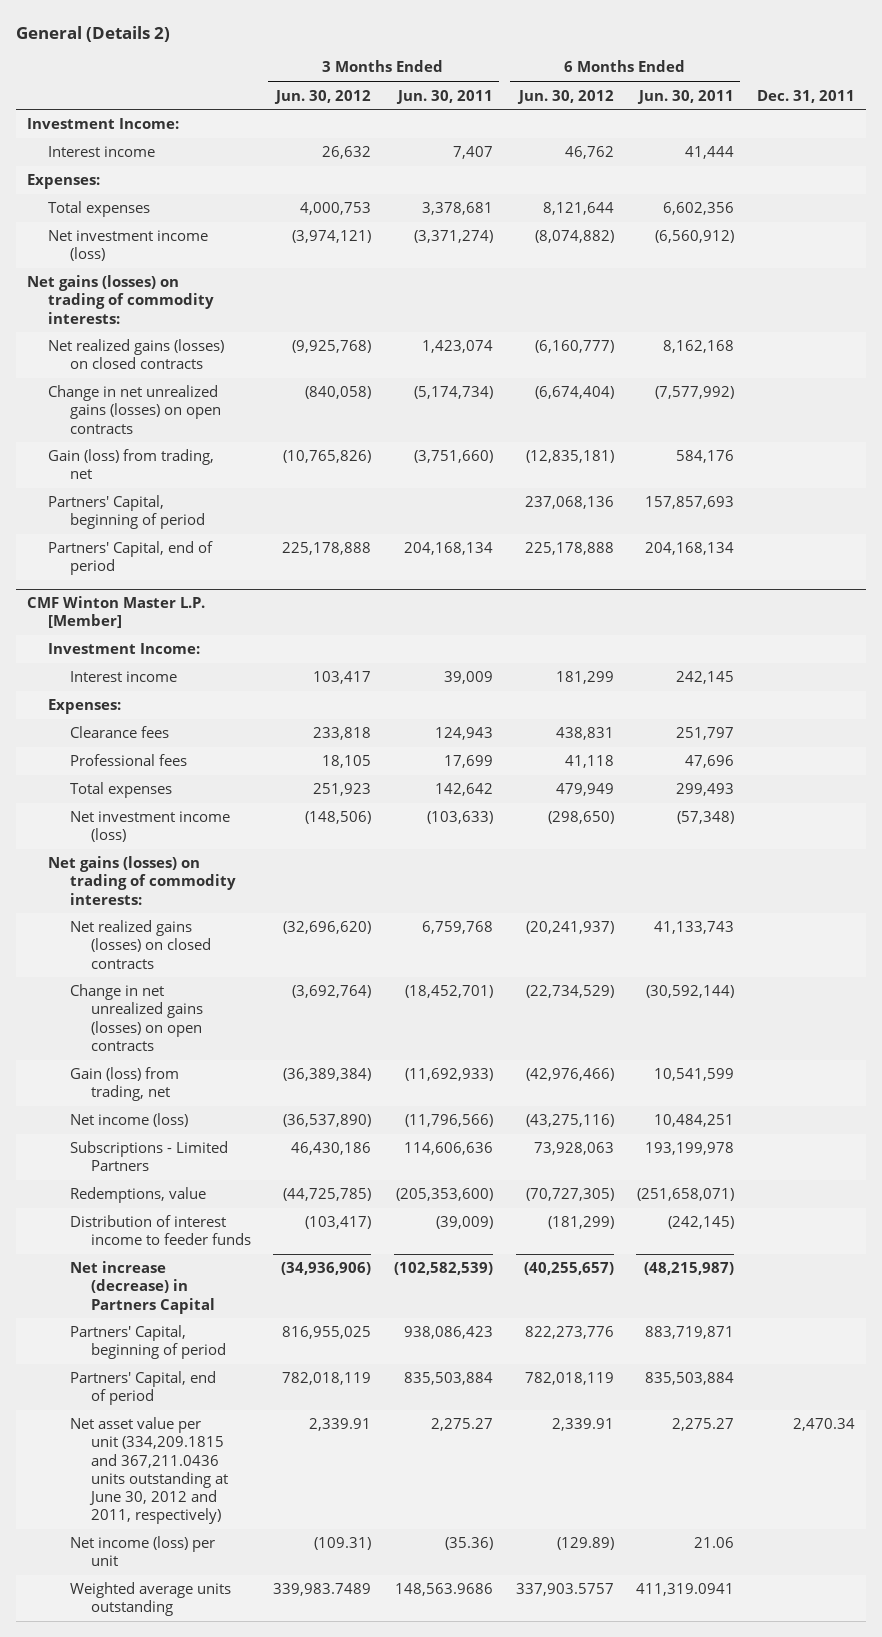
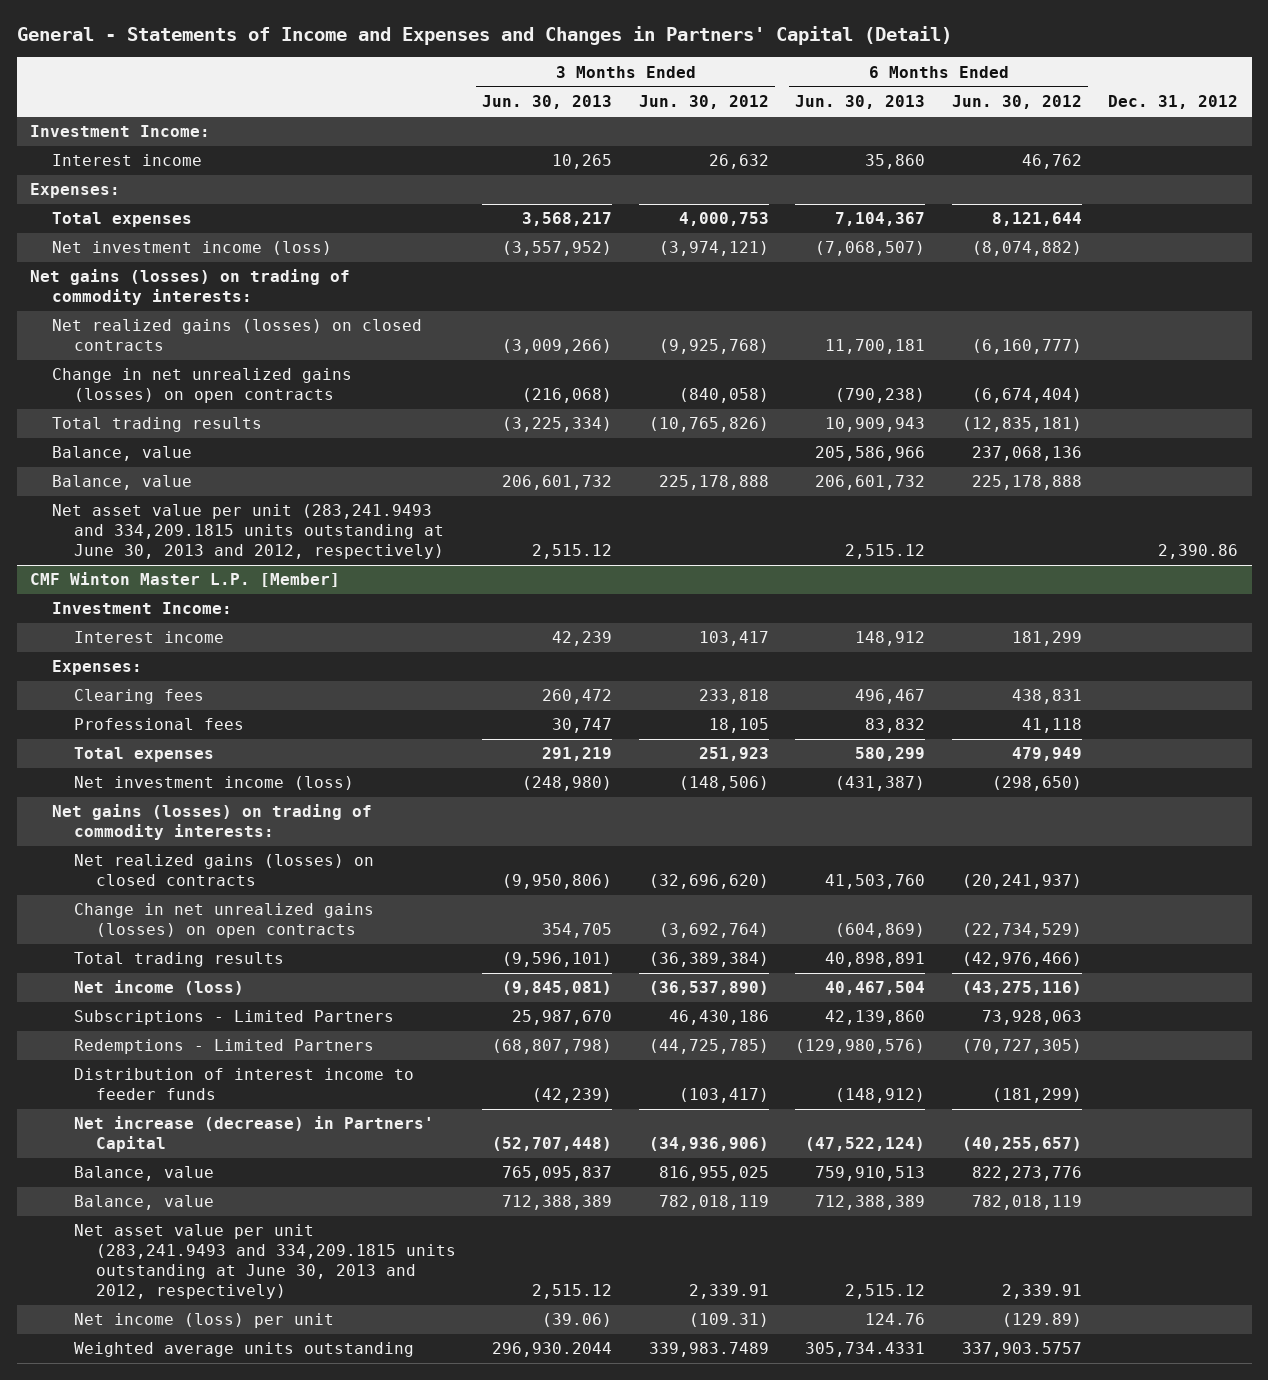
- General (Details 2)
+ General - Statements of Income and Expenses and Changes in Partners' Capital (Detail)
- | 3 Months Ended Jun. 30, 2012 | 3 Months Ended Jun. 30, 2011 | 6 Months Ended Jun. 30, 2012 | 6 Months Ended Jun. 30, 2011 | Dec. 31, 2011
+ | 3 Months Ended Jun. 30, 2013 | 3 Months Ended Jun. 30, 2012 | 6 Months Ended Jun. 30, 2013 | 6 Months Ended Jun. 30, 2012 | Dec. 31, 2012
- Gain (loss) from trading, net | (10,765,826) | (3,751,660) | (12,835,181) | 584,176 |
- Partners' Capital, beginning of period | | | 237,068,136 | 157,857,693 |
- Partners' Capital, end of period | 225,178,888 | 204,168,134 | 225,178,888 | 204,168,134 |
+ Total trading results | (3,225,334) | (10,765,826) | 10,909,943 | (12,835,181) |
+ Balance, value | | | 205,586,966 | 237,068,136 |
+ Balance, value | 206,601,732 | 225,178,888 | 206,601,732 | 225,178,888 |
+ Net asset value per unit (283,241.9493 and 334,209.1815 units outstanding at June 30, 2013 and 2012, respectively) | 2,515.12 | | 2,515.12 | | 2,390.86
@ CMF Winton Master L.P. [Member]
- Clearance fees | 233,818 | 124,943 | 438,831 | 251,797 |
+ Clearing fees | 260,472 | 233,818 | 496,467 | 438,831 |
- Gain (loss) from trading, net | (36,389,384) | (11,692,933) | (42,976,466) | 10,541,599 |
+ Total trading results | (9,596,101) | (36,389,384) | 40,898,891 | (42,976,466) |
- Redemptions, value | (44,725,785) | (205,353,600) | (70,727,305) | (251,658,071) |
+ Redemptions - Limited Partners | (68,807,798) | (44,725,785) | (129,980,576) | (70,727,305) |
- Net increase (decrease) in Partners Capital | (34,936,906) | (102,582,539) | (40,255,657) | (48,215,987) |
- Partners' Capital, beginning of period | 816,955,025 | 938,086,423 | 822,273,776 | 883,719,871 |
- Partners' Capital, end of period | 782,018,119 | 835,503,884 | 782,018,119 | 835,503,884 |
- Net asset value per unit (334,209.1815 and 367,211.0436 units outstanding at June 30, 2012 and 2011, respectively) | 2,339.91 | 2,275.27 | 2,339.91 | 2,275.27 | 2,470.34
+ Net increase (decrease) in Partners' Capital | (52,707,448) | (34,936,906) | (47,522,124) | (40,255,657) |
+ Balance, value | 765,095,837 | 816,955,025 | 759,910,513 | 822,273,776 |
+ Balance, value | 712,388,389 | 782,018,119 | 712,388,389 | 782,018,119 |
+ Net asset value per unit (283,241.9493 and 334,209.1815 units outstanding at June 30, 2013 and 2012, respectively) | 2,515.12 | 2,339.91 | 2,515.12 | 2,339.91 |

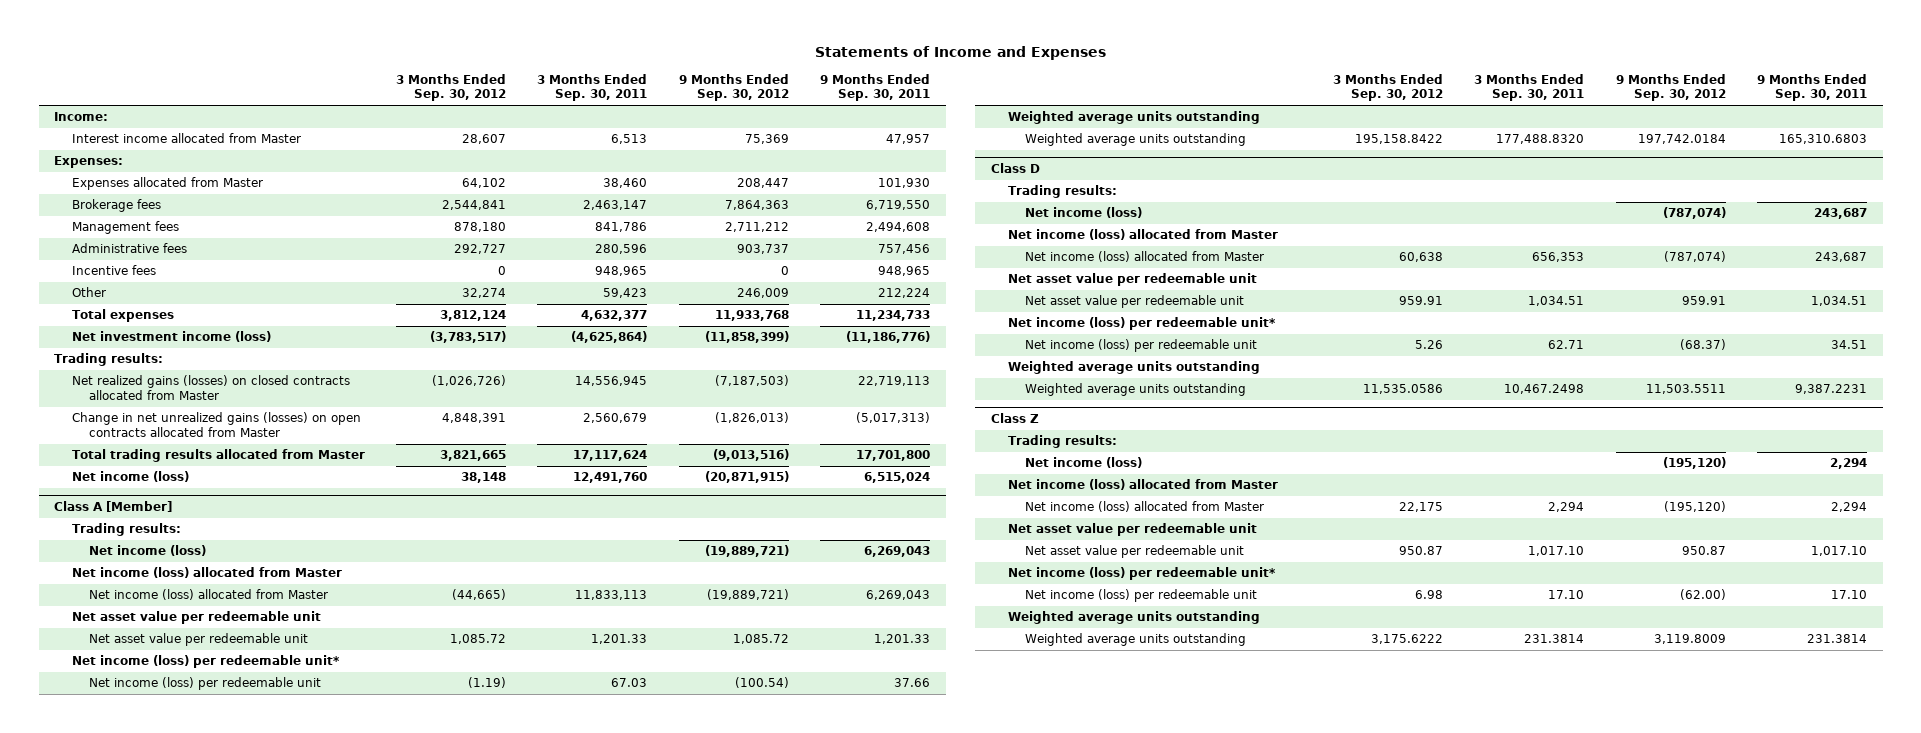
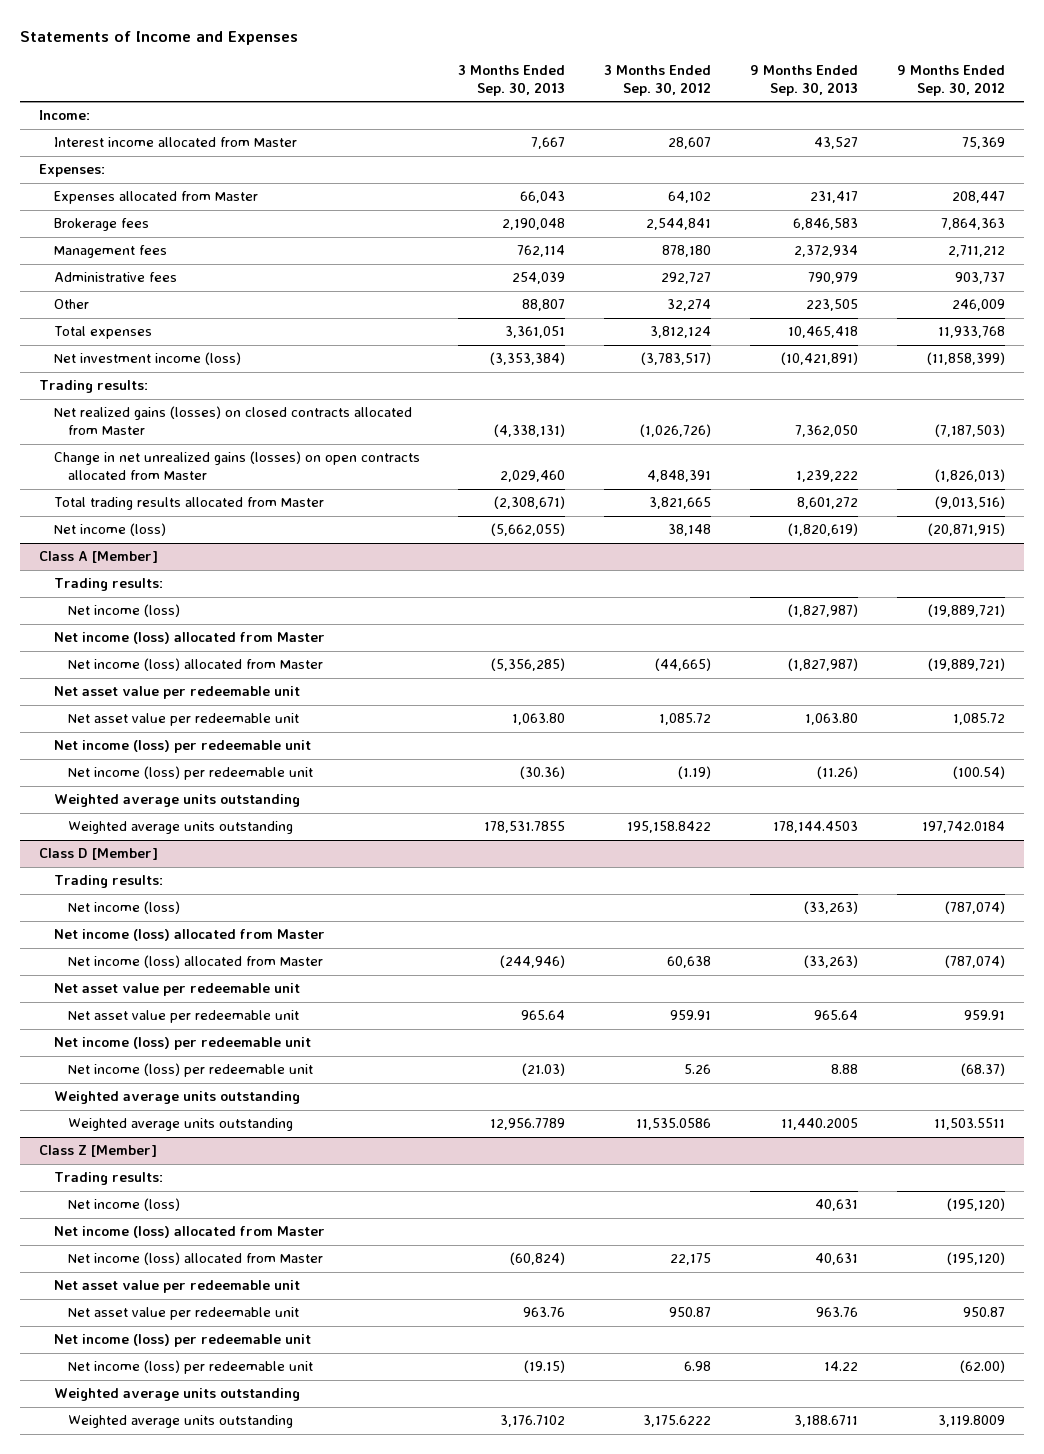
- | 3 Months Ended Sep. 30, 2012 | 3 Months Ended Sep. 30, 2011 | 9 Months Ended Sep. 30, 2012 | 9 Months Ended Sep. 30, 2011
+ | 3 Months Ended Sep. 30, 2013 | 3 Months Ended Sep. 30, 2012 | 9 Months Ended Sep. 30, 2013 | 9 Months Ended Sep. 30, 2012
- Incentive fees | 0 | 948,965 | 0 | 948,965
@ Class A [Member]
- Net income (loss) per redeemable unit*
+ Net income (loss) per redeemable unit
- Class D
+ Class D [Member]
- Net income (loss) per redeemable unit*
+ Net income (loss) per redeemable unit
- Class Z
+ Class Z [Member]
- Net income (loss) per redeemable unit*
+ Net income (loss) per redeemable unit

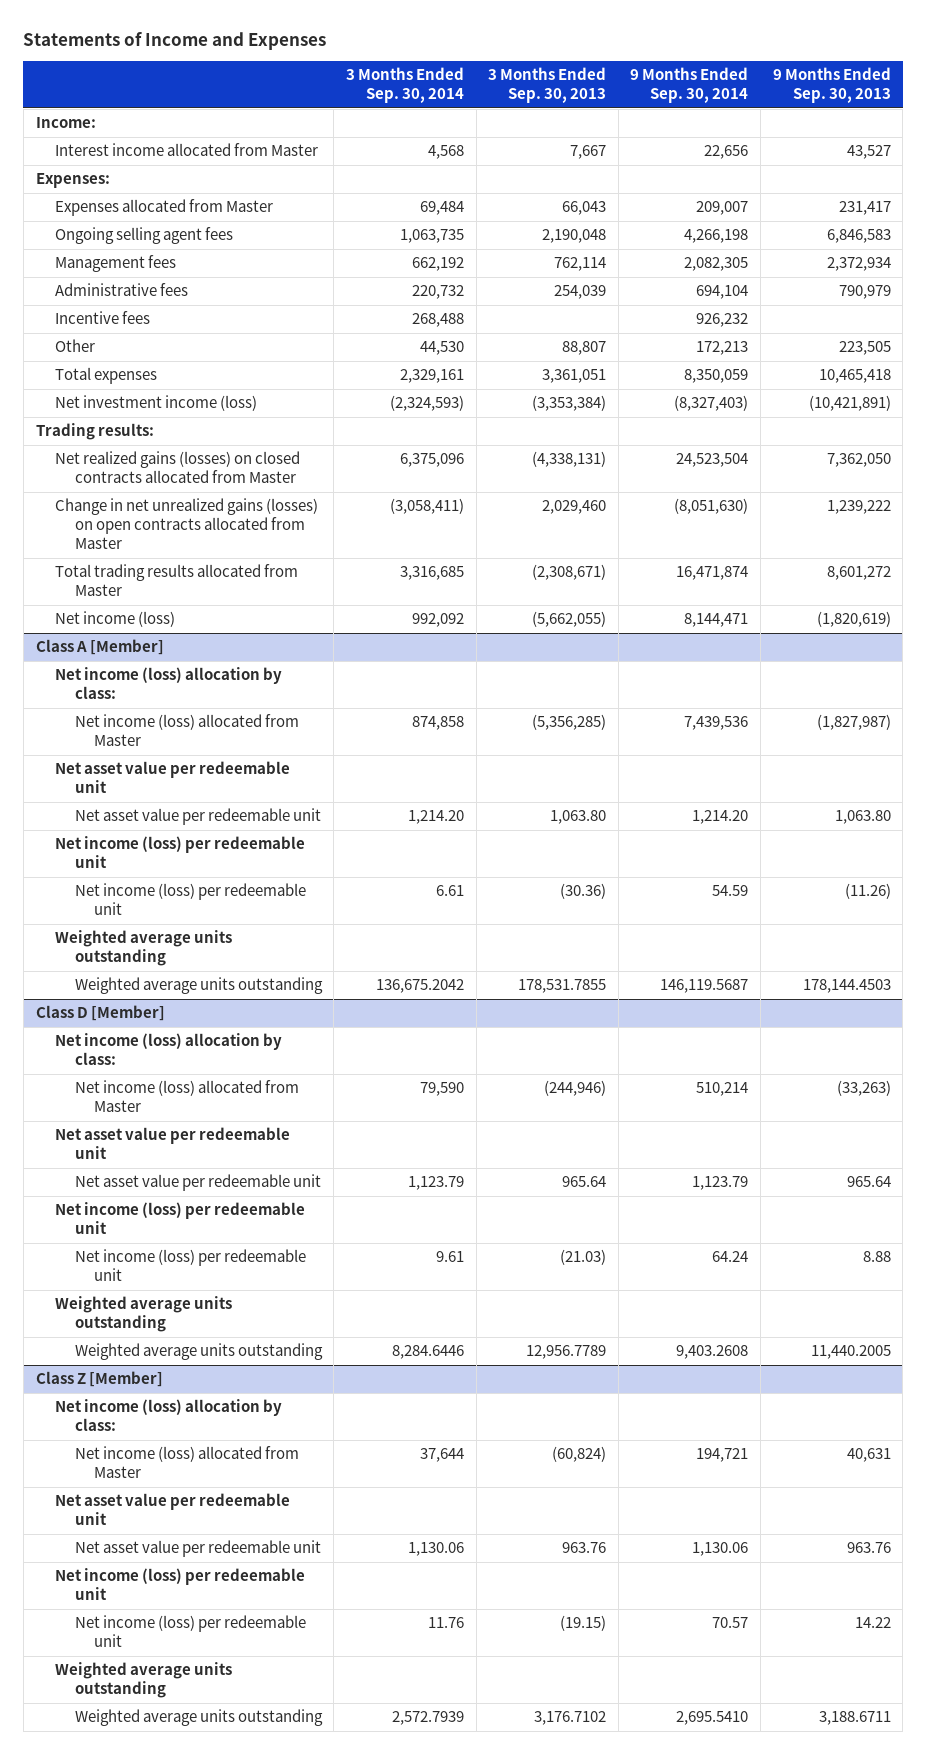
- | 3 Months Ended Sep. 30, 2013 | 3 Months Ended Sep. 30, 2012 | 9 Months Ended Sep. 30, 2013 | 9 Months Ended Sep. 30, 2012
+ | 3 Months Ended Sep. 30, 2014 | 3 Months Ended Sep. 30, 2013 | 9 Months Ended Sep. 30, 2014 | 9 Months Ended Sep. 30, 2013
- Brokerage fees | 2,190,048 | 2,544,841 | 6,846,583 | 7,864,363
+ Ongoing selling agent fees | 1,063,735 | 2,190,048 | 4,266,198 | 6,846,583
+ Incentive fees | 268,488 | | 926,232 |
@ Class A [Member]
- Trading results:
- Net income (loss) | | | (1,827,987) | (19,889,721)
- Net income (loss) allocated from Master
+ Net income (loss) allocation by class:
@ Class D [Member]
- Trading results:
- Net income (loss) | | | (33,263) | (787,074)
- Net income (loss) allocated from Master
+ Net income (loss) allocation by class:
@ Class Z [Member]
- Trading results:
- Net income (loss) | | | 40,631 | (195,120)
- Net income (loss) allocated from Master
+ Net income (loss) allocation by class:

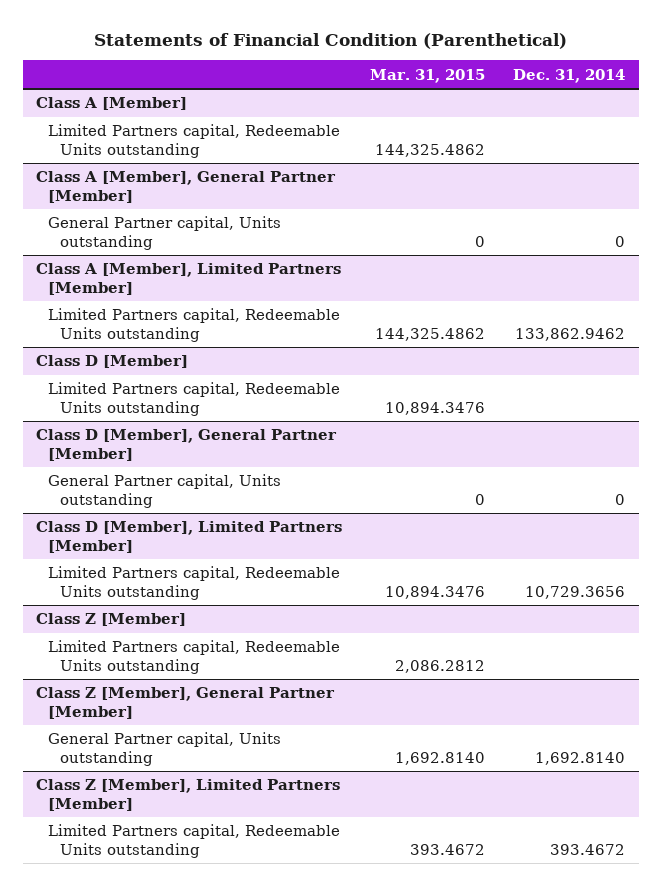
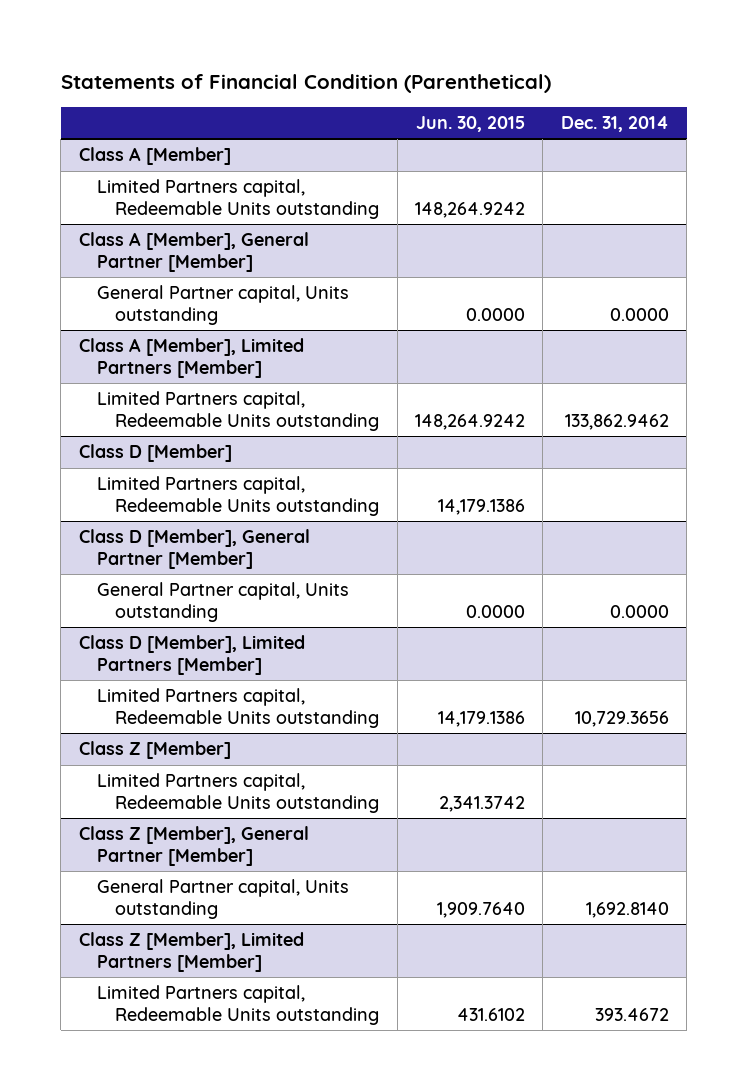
- | Mar. 31, 2015 | Dec. 31, 2014
+ | Jun. 30, 2015 | Dec. 31, 2014
@ Class A [Member], General Partner [Member]
- General Partner capital, Units outstanding | 0 | 0
+ General Partner capital, Units outstanding | 0.0000 | 0.0000
@ Class D [Member], General Partner [Member]
- General Partner capital, Units outstanding | 0 | 0
+ General Partner capital, Units outstanding | 0.0000 | 0.0000

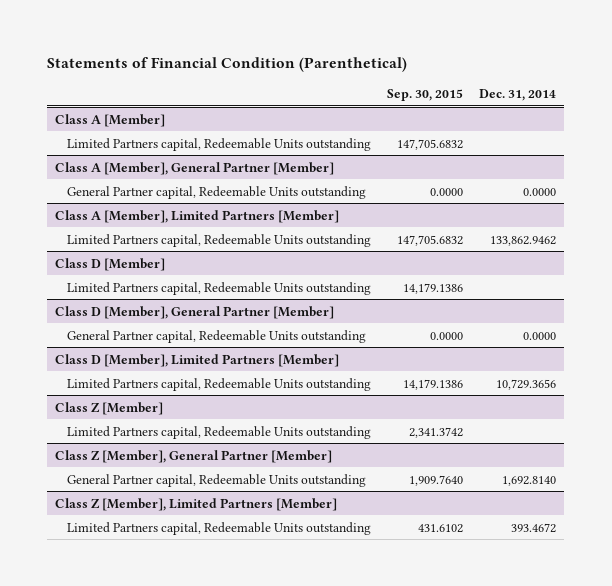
- | Jun. 30, 2015 | Dec. 31, 2014
+ | Sep. 30, 2015 | Dec. 31, 2014
@ Class A [Member], General Partner [Member]
- General Partner capital, Units outstanding | 0.0000 | 0.0000
+ General Partner capital, Redeemable Units outstanding | 0.0000 | 0.0000
@ Class D [Member], General Partner [Member]
- General Partner capital, Units outstanding | 0.0000 | 0.0000
+ General Partner capital, Redeemable Units outstanding | 0.0000 | 0.0000
@ Class Z [Member], General Partner [Member]
- General Partner capital, Units outstanding | 1,909.7640 | 1,692.8140
+ General Partner capital, Redeemable Units outstanding | 1,909.7640 | 1,692.8140

